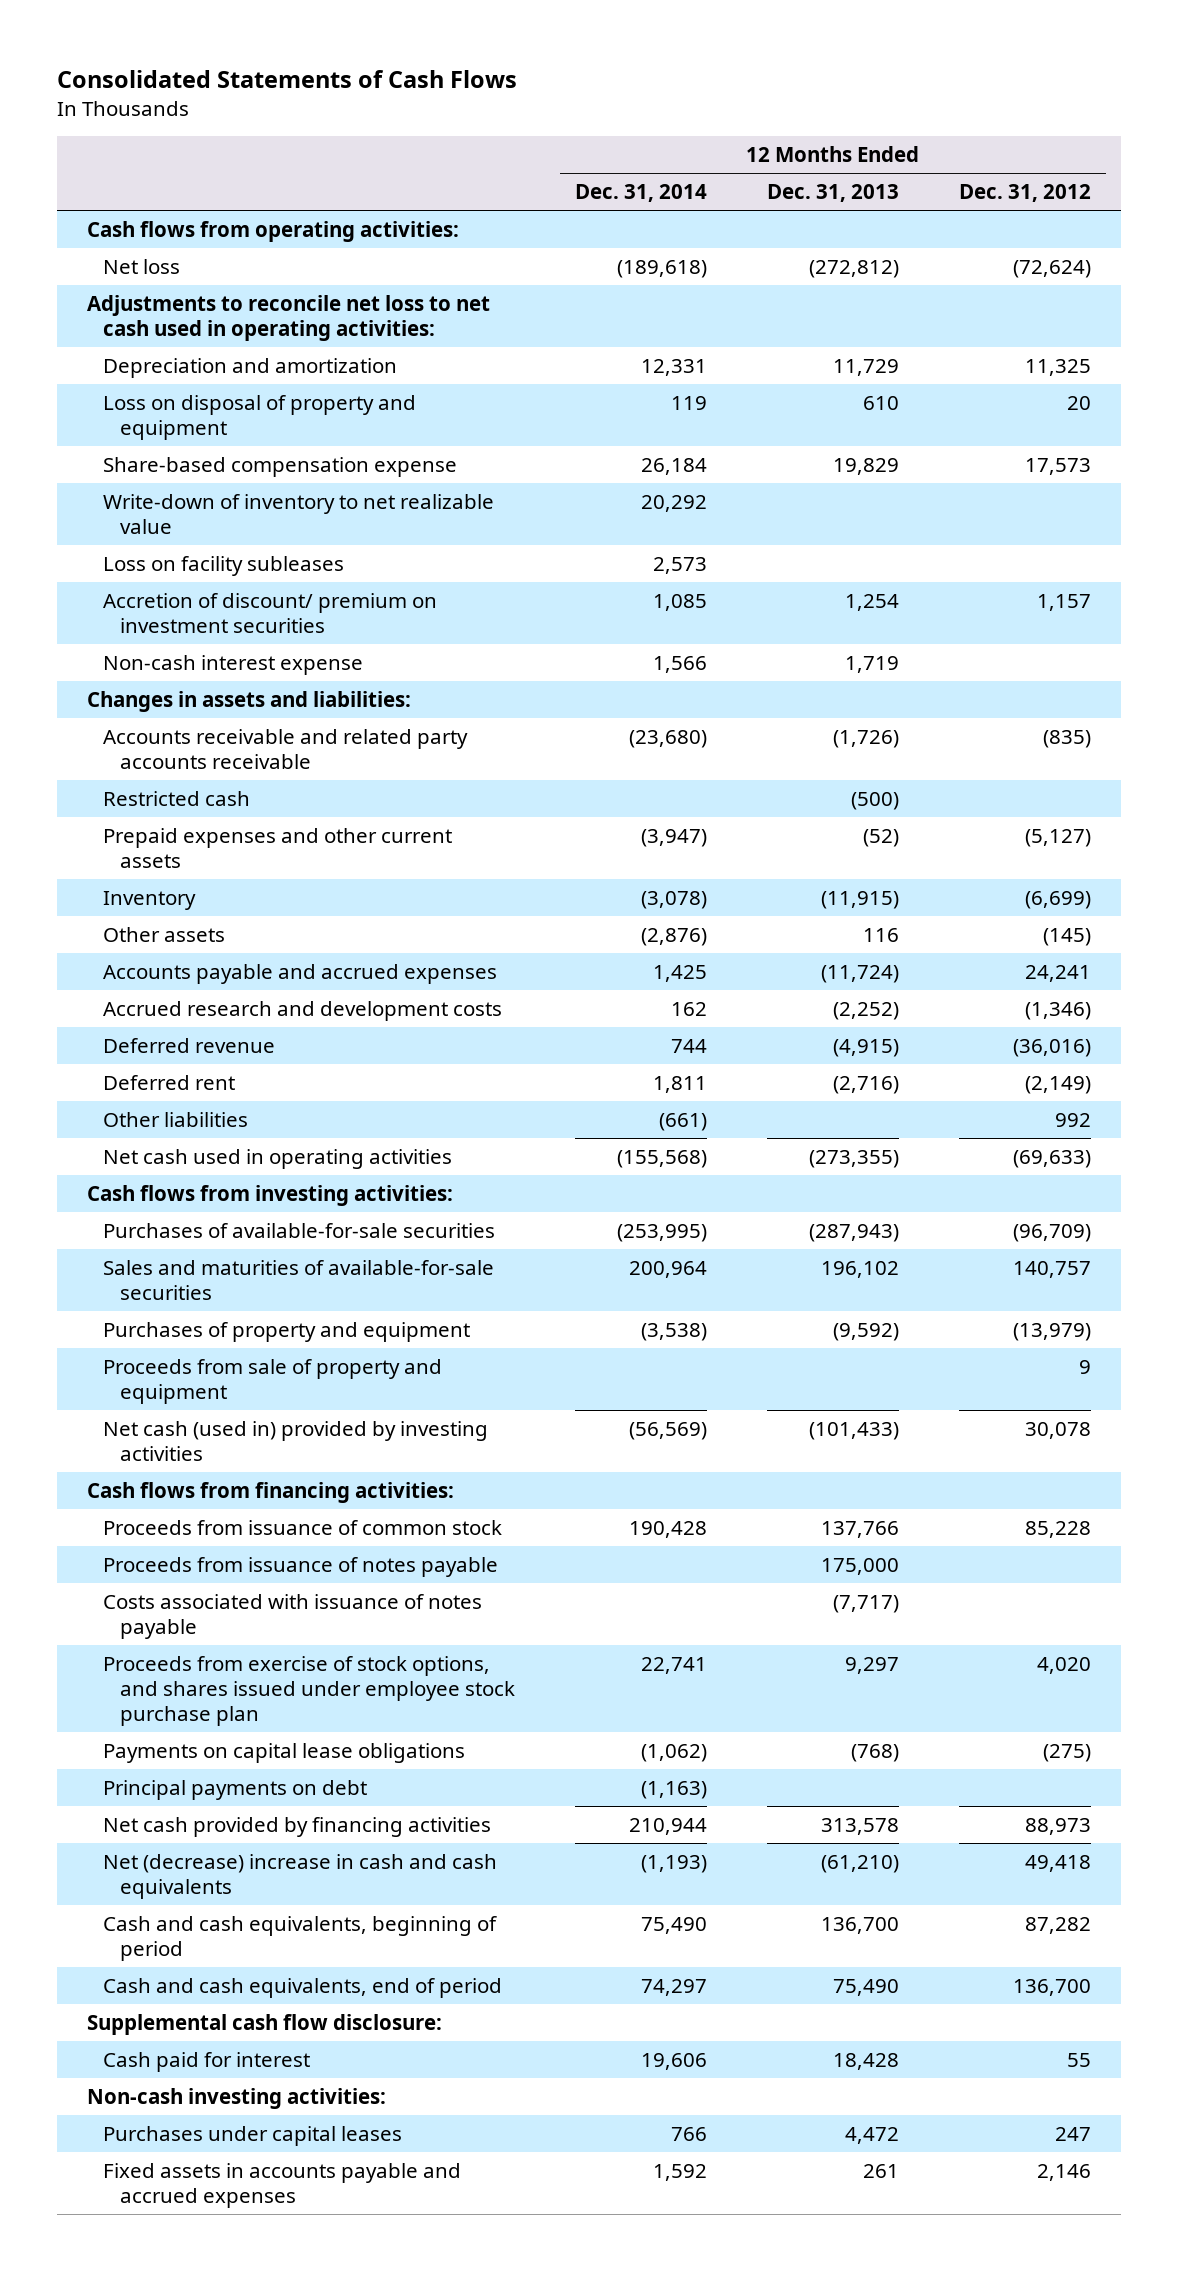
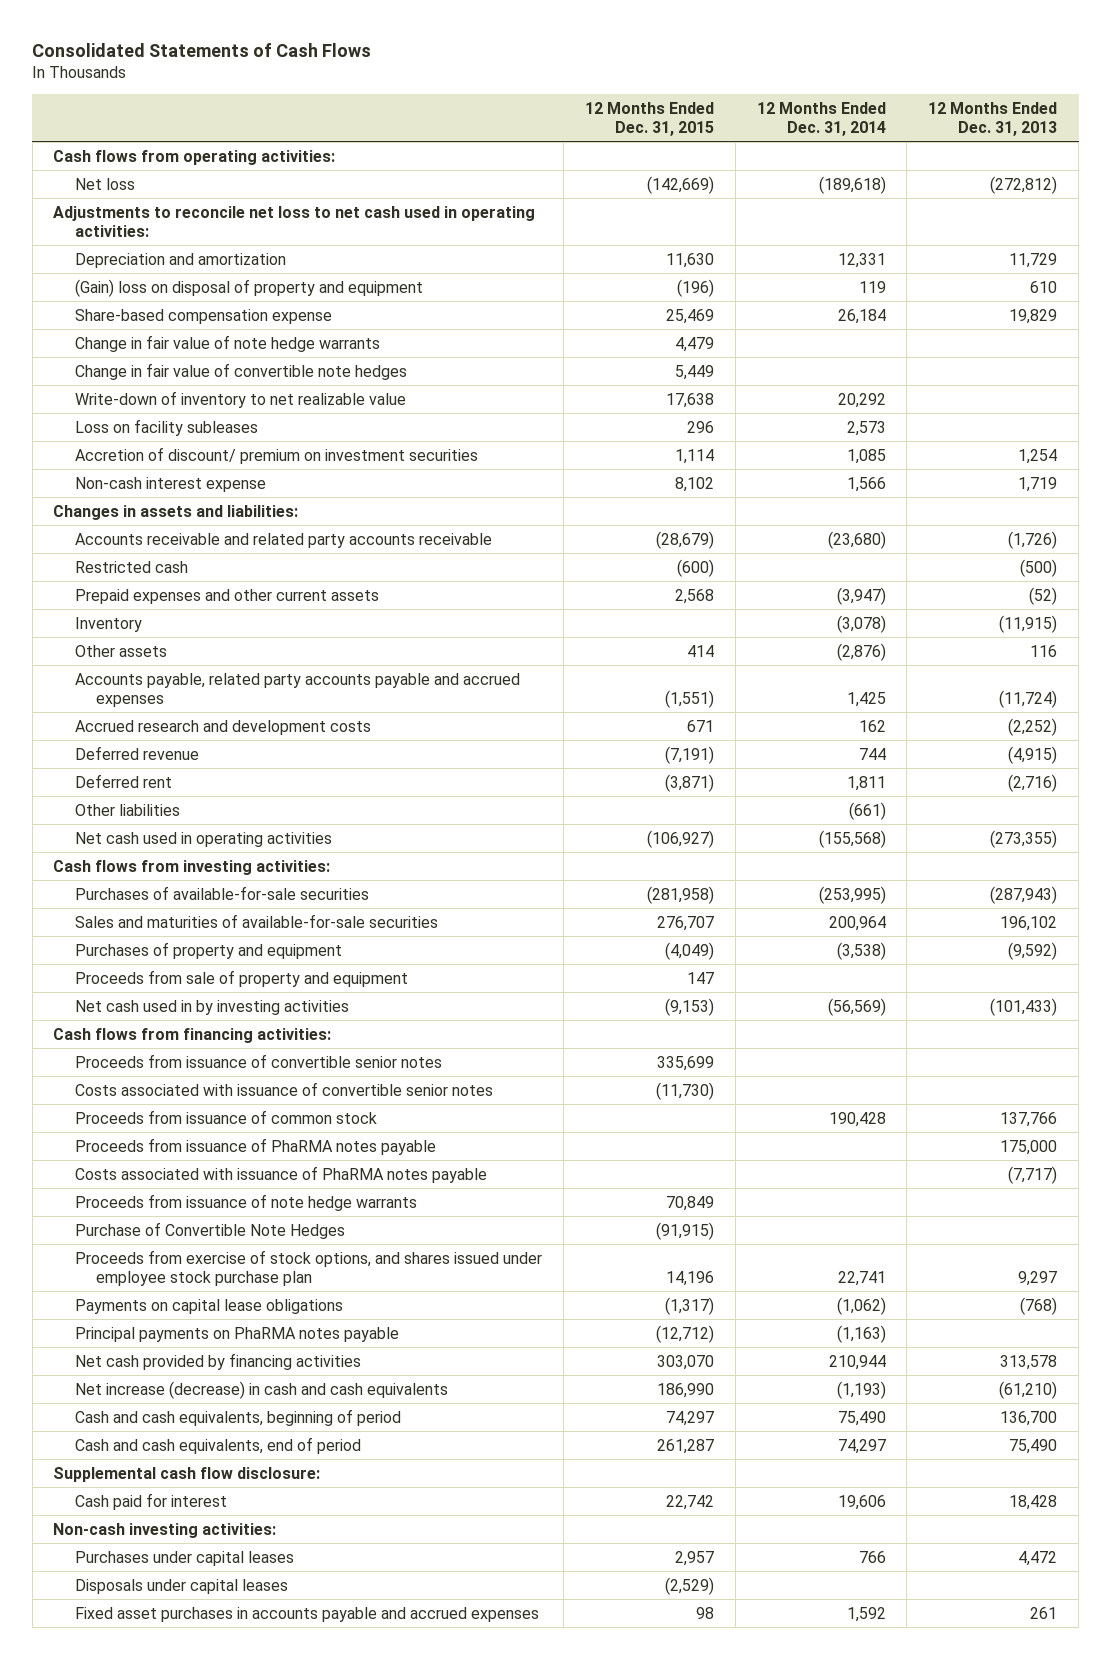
- | 12 Months Ended Dec. 31, 2014 | 12 Months Ended Dec. 31, 2013 | 12 Months Ended Dec. 31, 2012
+ | 12 Months Ended Dec. 31, 2015 | 12 Months Ended Dec. 31, 2014 | 12 Months Ended Dec. 31, 2013
- Loss on disposal of property and equipment | 119 | 610 | 20
+ (Gain) loss on disposal of property and equipment | (196) | 119 | 610
+ Change in fair value of note hedge warrants | 4,479 | |
+ Change in fair value of convertible note hedges | 5,449 | |
- Accounts payable and accrued expenses | 1,425 | (11,724) | 24,241
+ Accounts payable, related party accounts payable and accrued expenses | (1,551) | 1,425 | (11,724)
- Net cash (used in) provided by investing activities | (56,569) | (101,433) | 30,078
+ Net cash used in by investing activities | (9,153) | (56,569) | (101,433)
+ Proceeds from issuance of convertible senior notes | 335,699 | |
+ Costs associated with issuance of convertible senior notes | (11,730) | |
- Proceeds from issuance of notes payable | | 175,000 |
- Costs associated with issuance of notes payable | | (7,717) |
+ Proceeds from issuance of PhaRMA notes payable | | | 175,000
+ Costs associated with issuance of PhaRMA notes payable | | | (7,717)
+ Proceeds from issuance of note hedge warrants | 70,849 | |
+ Purchase of Convertible Note Hedges | (91,915) | |
- Principal payments on debt | (1,163) | |
+ Principal payments on PhaRMA notes payable | (12,712) | (1,163) |
- Net (decrease) increase in cash and cash equivalents | (1,193) | (61,210) | 49,418
+ Net increase (decrease) in cash and cash equivalents | 186,990 | (1,193) | (61,210)
- Fixed assets in accounts payable and accrued expenses | 1,592 | 261 | 2,146
+ Disposals under capital leases | (2,529) | |
+ Fixed asset purchases in accounts payable and accrued expenses | 98 | 1,592 | 261

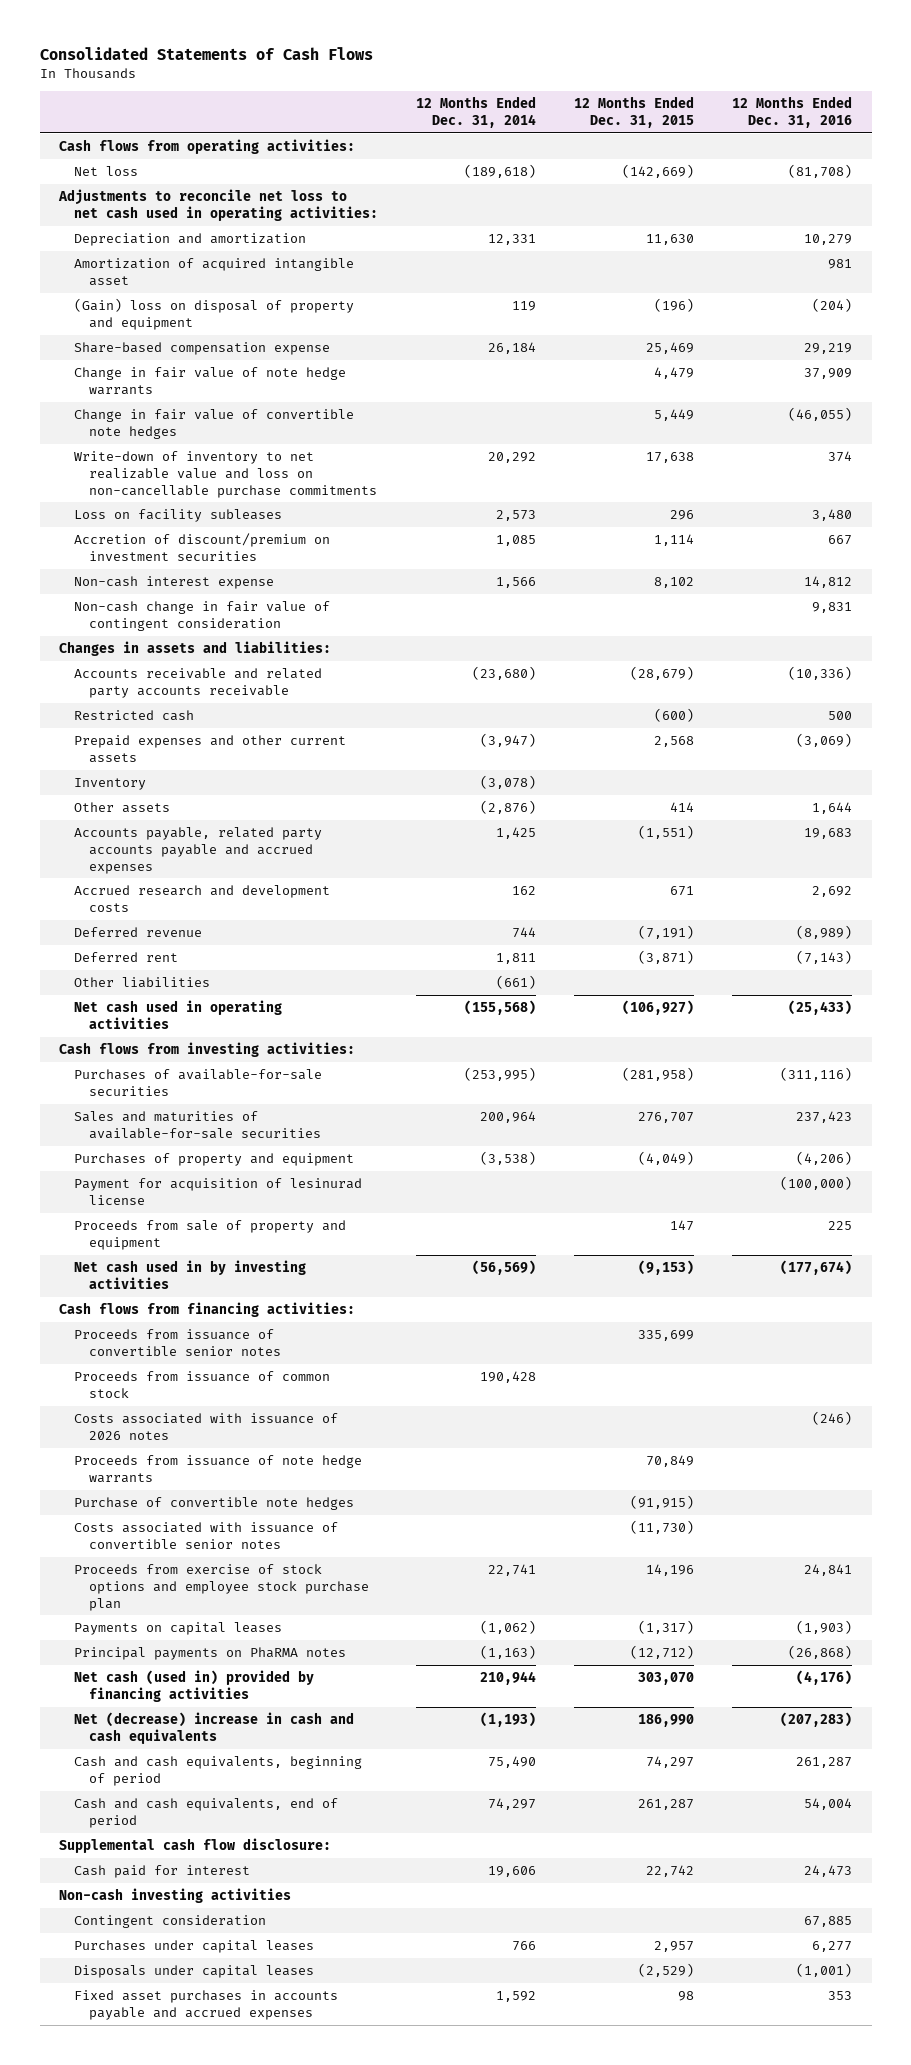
- | 12 Months Ended Dec. 31, 2015 | 12 Months Ended Dec. 31, 2014 | 12 Months Ended Dec. 31, 2013
+ | 12 Months Ended Dec. 31, 2014 | 12 Months Ended Dec. 31, 2015 | 12 Months Ended Dec. 31, 2016
+ Amortization of acquired intangible asset | | | 981
- Write-down of inventory to net realizable value | 17,638 | 20,292 |
+ Write-down of inventory to net realizable value and loss on non-cancellable purchase commitments | 20,292 | 17,638 | 374
- Accretion of discount/ premium on investment securities | 1,114 | 1,085 | 1,254
+ Accretion of discount/premium on investment securities | 1,085 | 1,114 | 667
+ Non-cash change in fair value of contingent consideration | | | 9,831
+ Payment for acquisition of lesinurad license | | | (100,000)
- Proceeds from issuance of PhaRMA notes payable | | | 175,000
- Costs associated with issuance of PhaRMA notes payable | | | (7,717)
+ Costs associated with issuance of 2026 notes | | | (246)
- Purchase of Convertible Note Hedges | (91,915) | |
- Proceeds from exercise of stock options, and shares issued under employee stock purchase plan | 14,196 | 22,741 | 9,297
- Payments on capital lease obligations | (1,317) | (1,062) | (768)
- Principal payments on PhaRMA notes payable | (12,712) | (1,163) |
- Net cash provided by financing activities | 303,070 | 210,944 | 313,578
- Net increase (decrease) in cash and cash equivalents | 186,990 | (1,193) | (61,210)
+ Purchase of convertible note hedges | | (91,915) |
moved down: Costs associated with issuance of convertible senior notes | | (11,730) |
+ Proceeds from exercise of stock options and employee stock purchase plan | 22,741 | 14,196 | 24,841
+ Payments on capital leases | (1,062) | (1,317) | (1,903)
+ Principal payments on PhaRMA notes | (1,163) | (12,712) | (26,868)
+ Net cash (used in) provided by financing activities | 210,944 | 303,070 | (4,176)
+ Net (decrease) increase in cash and cash equivalents | (1,193) | 186,990 | (207,283)
- Non-cash investing activities:
+ Non-cash investing activities
+ Contingent consideration | | | 67,885

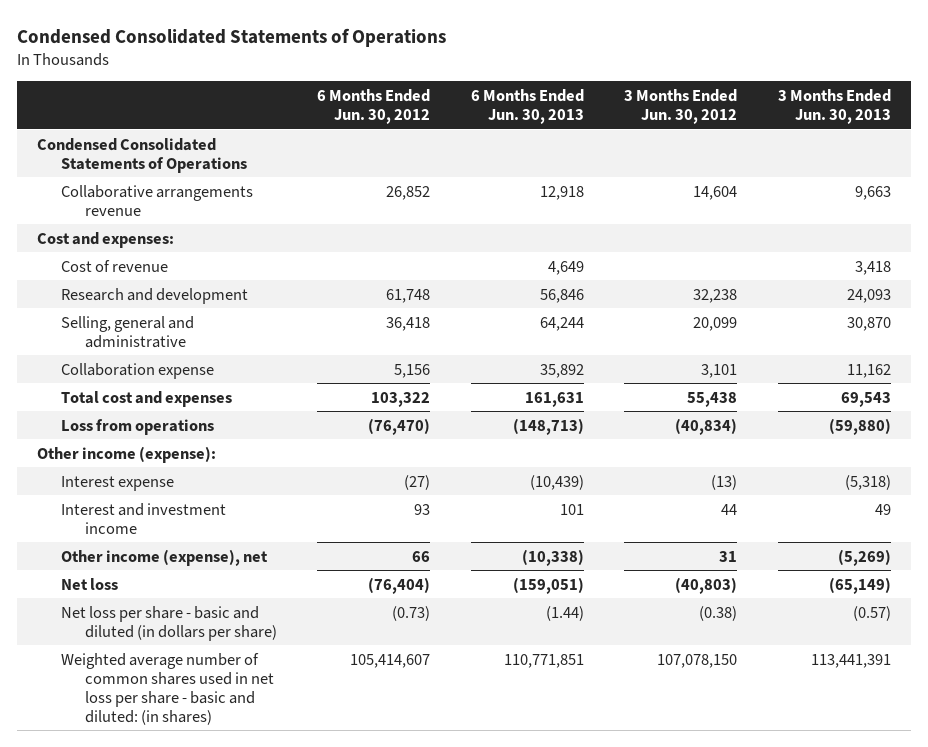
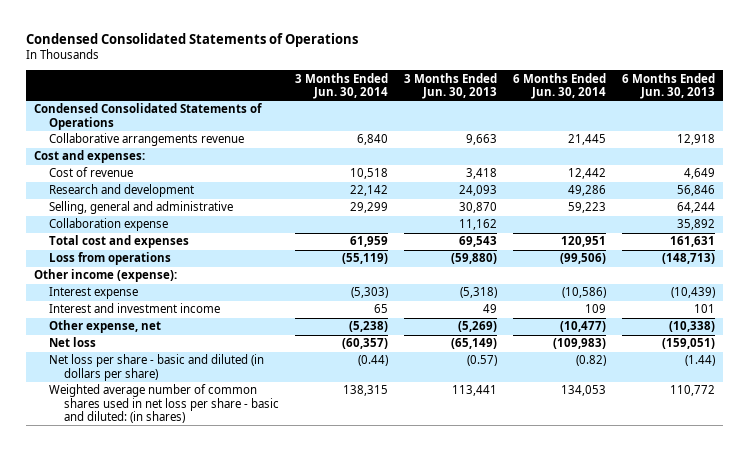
- | 6 Months Ended Jun. 30, 2012 | 6 Months Ended Jun. 30, 2013 | 3 Months Ended Jun. 30, 2012 | 3 Months Ended Jun. 30, 2013
+ | 3 Months Ended Jun. 30, 2014 | 3 Months Ended Jun. 30, 2013 | 6 Months Ended Jun. 30, 2014 | 6 Months Ended Jun. 30, 2013
- Other income (expense), net | 66 | (10,338) | 31 | (5,269)
+ Other expense, net | (5,238) | (5,269) | (10,477) | (10,338)
- Weighted average number of common shares used in net loss per share - basic and diluted: (in shares) | 105,414,607 | 110,771,851 | 107,078,150 | 113,441,391
+ Weighted average number of common shares used in net loss per share - basic and diluted: (in shares) | 138,315 | 113,441 | 134,053 | 110,772

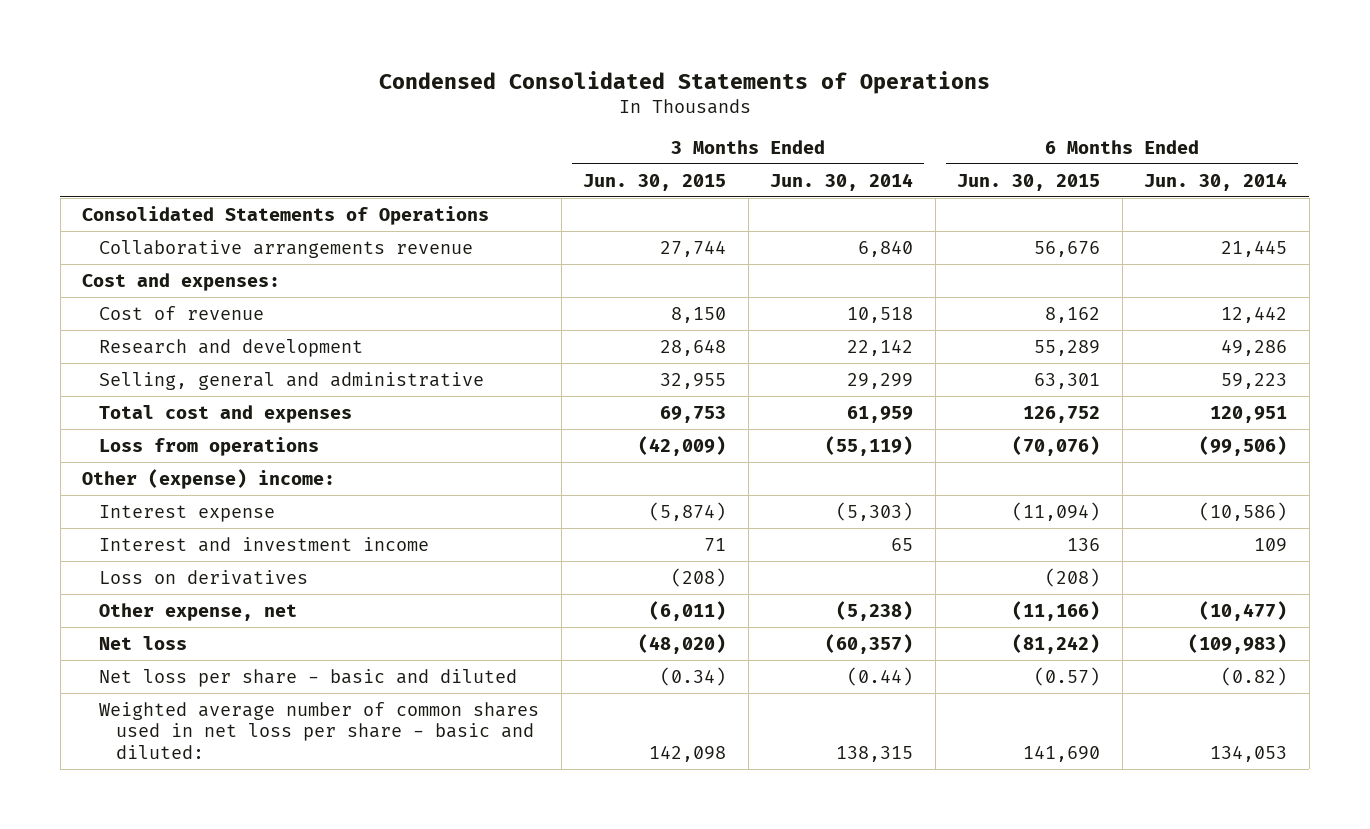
- | 3 Months Ended Jun. 30, 2014 | 3 Months Ended Jun. 30, 2013 | 6 Months Ended Jun. 30, 2014 | 6 Months Ended Jun. 30, 2013
+ | 3 Months Ended Jun. 30, 2015 | 3 Months Ended Jun. 30, 2014 | 6 Months Ended Jun. 30, 2015 | 6 Months Ended Jun. 30, 2014
- Condensed Consolidated Statements of Operations
+ Consolidated Statements of Operations
- Collaboration expense | | 11,162 | | 35,892
- Other income (expense):
+ Other (expense) income:
+ Loss on derivatives | (208) | | (208) |
- Net loss per share - basic and diluted (in dollars per share) | (0.44) | (0.57) | (0.82) | (1.44)
- Weighted average number of common shares used in net loss per share - basic and diluted: (in shares) | 138,315 | 113,441 | 134,053 | 110,772
+ Net loss per share - basic and diluted | (0.34) | (0.44) | (0.57) | (0.82)
+ Weighted average number of common shares used in net loss per share - basic and diluted: | 142,098 | 138,315 | 141,690 | 134,053

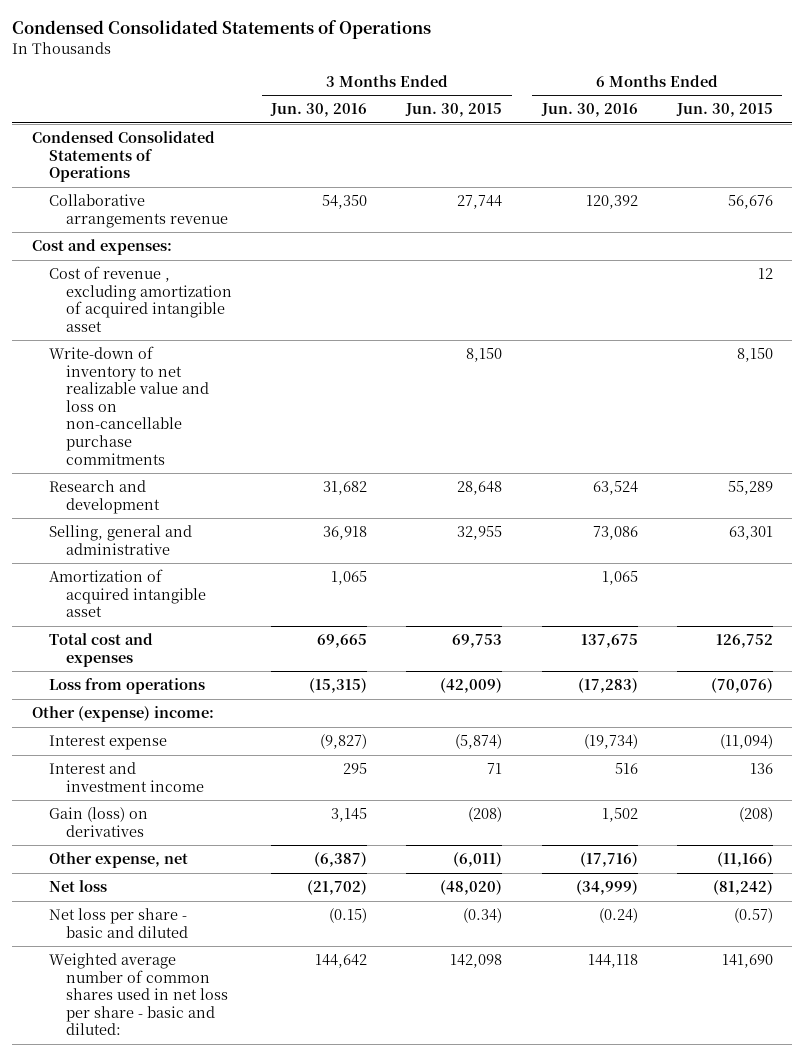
- | 3 Months Ended Jun. 30, 2015 | 3 Months Ended Jun. 30, 2014 | 6 Months Ended Jun. 30, 2015 | 6 Months Ended Jun. 30, 2014
+ | 3 Months Ended Jun. 30, 2016 | 3 Months Ended Jun. 30, 2015 | 6 Months Ended Jun. 30, 2016 | 6 Months Ended Jun. 30, 2015
- Consolidated Statements of Operations
+ Condensed Consolidated Statements of Operations
- Cost of revenue | 8,150 | 10,518 | 8,162 | 12,442
+ Cost of revenue , excluding amortization of acquired intangible asset | | | | 12
+ Write-down of inventory to net realizable value and loss on non-cancellable purchase commitments | | 8,150 | | 8,150
+ Amortization of acquired intangible asset | 1,065 | | 1,065 |
- Loss on derivatives | (208) | | (208) |
+ Gain (loss) on derivatives | 3,145 | (208) | 1,502 | (208)

